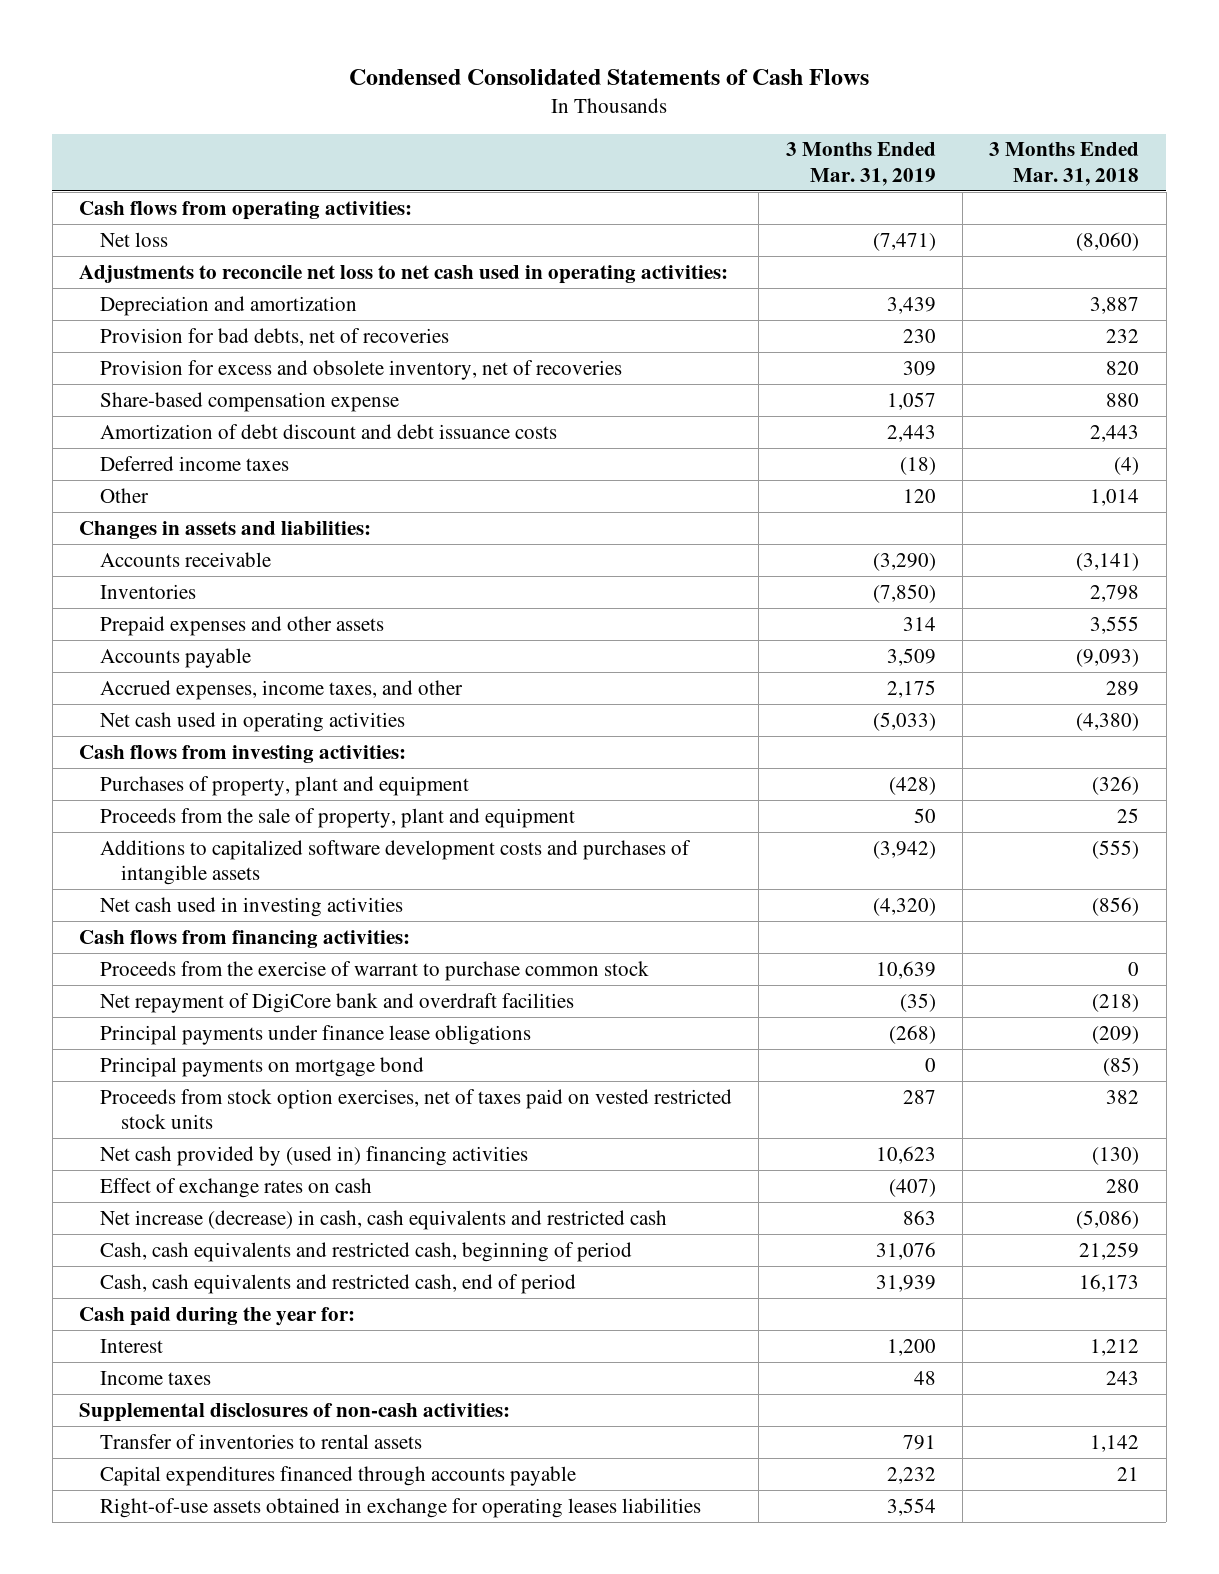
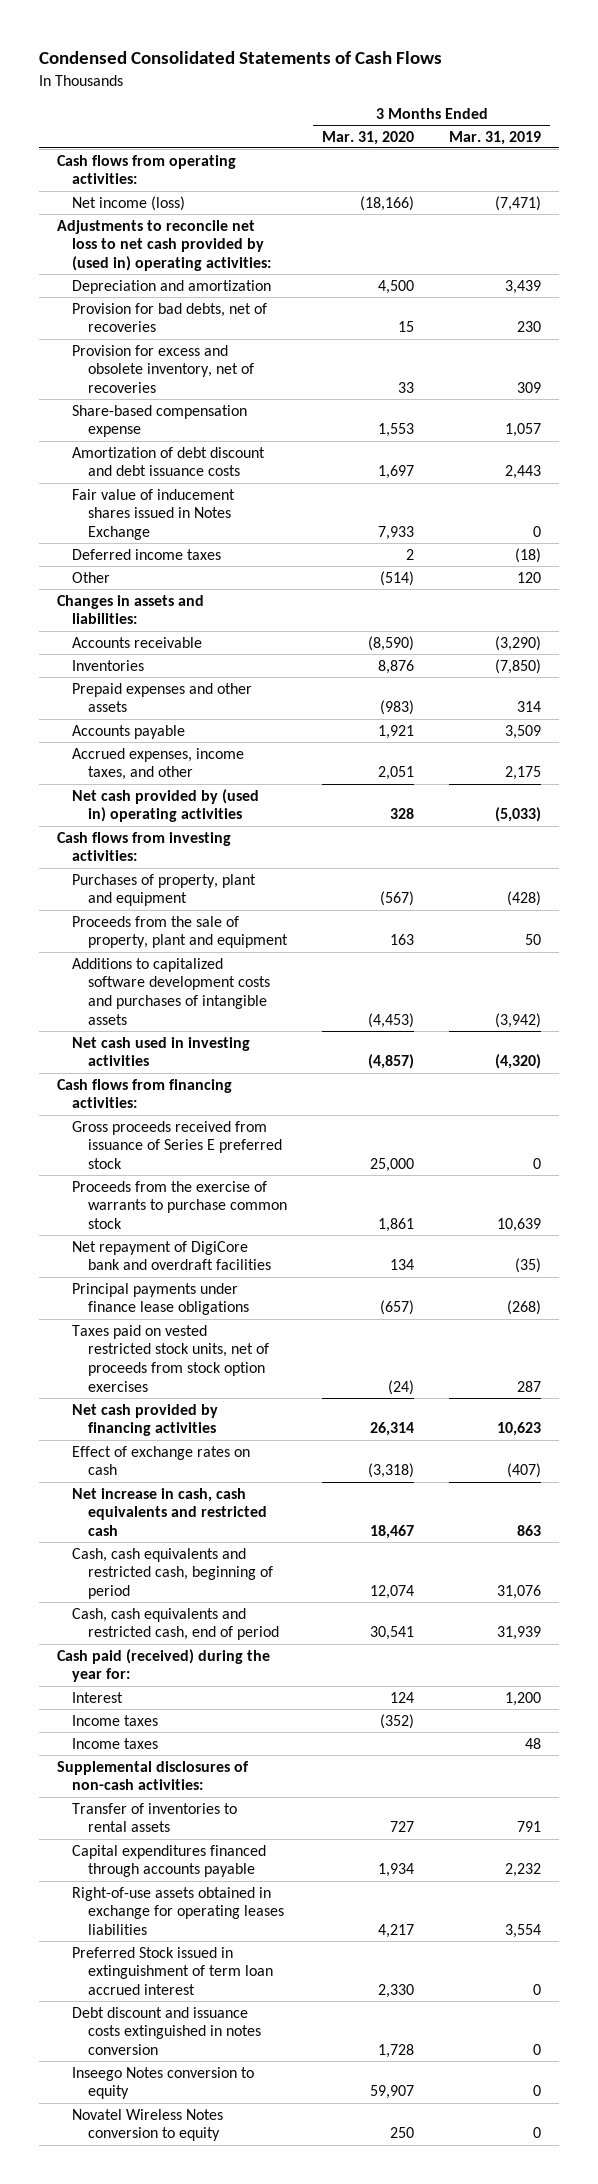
- | 3 Months Ended Mar. 31, 2019 | 3 Months Ended Mar. 31, 2018
+ | 3 Months Ended Mar. 31, 2020 | 3 Months Ended Mar. 31, 2019
- Net loss | (7,471) | (8,060)
- Adjustments to reconcile net loss to net cash used in operating activities:
+ Net income (loss) | (18,166) | (7,471)
+ Adjustments to reconcile net loss to net cash provided by (used in) operating activities:
+ Fair value of inducement shares issued in Notes Exchange | 7,933 | 0
- Net cash used in operating activities | (5,033) | (4,380)
+ Net cash provided by (used in) operating activities | 328 | (5,033)
- Proceeds from the exercise of warrant to purchase common stock | 10,639 | 0
+ Gross proceeds received from issuance of Series E preferred stock | 25,000 | 0
+ Proceeds from the exercise of warrants to purchase common stock | 1,861 | 10,639
- Principal payments on mortgage bond | 0 | (85)
- Proceeds from stock option exercises, net of taxes paid on vested restricted stock units | 287 | 382
- Net cash provided by (used in) financing activities | 10,623 | (130)
+ Taxes paid on vested restricted stock units, net of proceeds from stock option exercises | (24) | 287
+ Net cash provided by financing activities | 26,314 | 10,623
- Net increase (decrease) in cash, cash equivalents and restricted cash | 863 | (5,086)
+ Net increase in cash, cash equivalents and restricted cash | 18,467 | 863
- Cash paid during the year for:
+ Cash paid (received) during the year for:
+ Income taxes | (352) |
+ Preferred Stock issued in extinguishment of term loan accrued interest | 2,330 | 0
+ Debt discount and issuance costs extinguished in notes conversion | 1,728 | 0
+ Inseego Notes conversion to equity | 59,907 | 0
+ Novatel Wireless Notes conversion to equity | 250 | 0

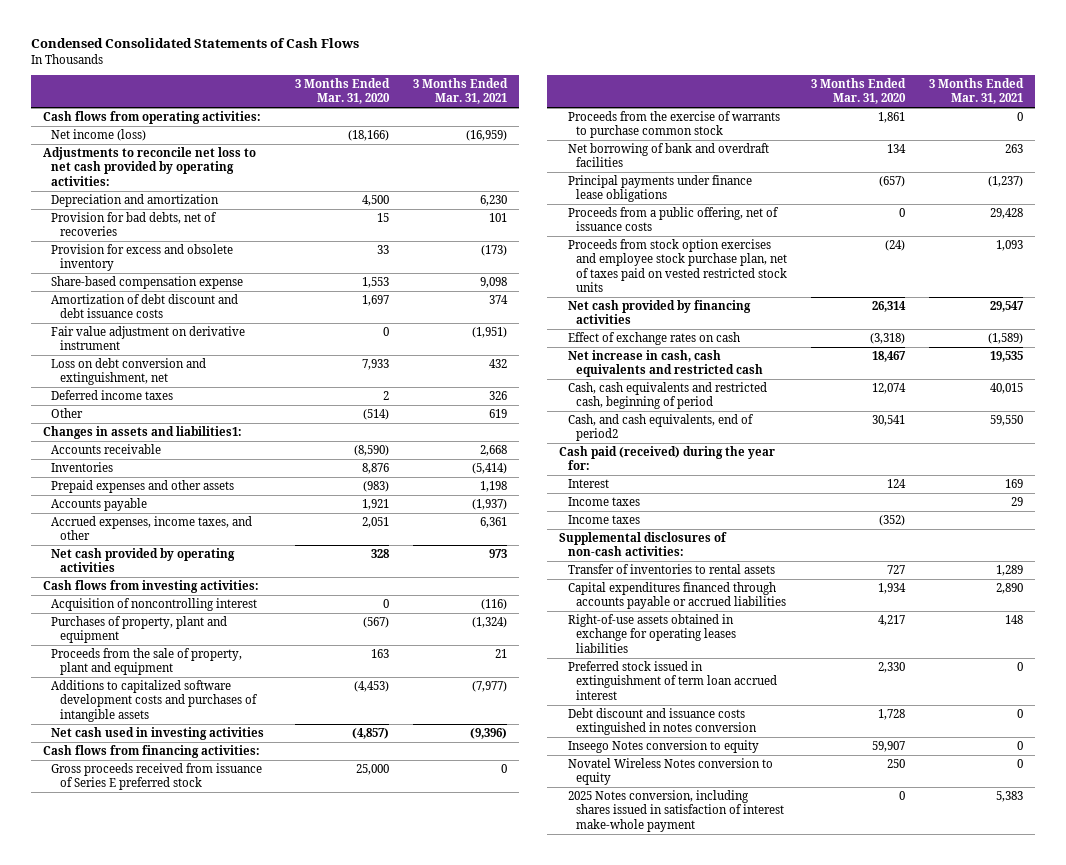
- | 3 Months Ended Mar. 31, 2020 | 3 Months Ended Mar. 31, 2019
+ | 3 Months Ended Mar. 31, 2020 | 3 Months Ended Mar. 31, 2021
- Adjustments to reconcile net loss to net cash provided by (used in) operating activities:
+ Adjustments to reconcile net loss to net cash provided by operating activities:
- Provision for excess and obsolete inventory, net of recoveries | 33 | 309
+ Provision for excess and obsolete inventory | 33 | (173)
- Fair value of inducement shares issued in Notes Exchange | 7,933 | 0
+ Fair value adjustment on derivative instrument | 0 | (1,951)
+ Loss on debt conversion and extinguishment, net | 7,933 | 432
- Changes in assets and liabilities:
+ Changes in assets and liabilities1:
- Net cash provided by (used in) operating activities | 328 | (5,033)
+ Net cash provided by operating activities | 328 | 973
+ Acquisition of noncontrolling interest | 0 | (116)
- Net repayment of DigiCore bank and overdraft facilities | 134 | (35)
+ Net borrowing of bank and overdraft facilities | 134 | 263
- Taxes paid on vested restricted stock units, net of proceeds from stock option exercises | (24) | 287
+ Proceeds from a public offering, net of issuance costs | 0 | 29,428
+ Proceeds from stock option exercises and employee stock purchase plan, net of taxes paid on vested restricted stock units | (24) | 1,093
- Cash, cash equivalents and restricted cash, end of period | 30,541 | 31,939
+ Cash, and cash equivalents, end of period2 | 30,541 | 59,550
moved down: Income taxes | (352) |
- Capital expenditures financed through accounts payable | 1,934 | 2,232
+ Capital expenditures financed through accounts payable or accrued liabilities | 1,934 | 2,890
- Preferred Stock issued in extinguishment of term loan accrued interest | 2,330 | 0
+ Preferred stock issued in extinguishment of term loan accrued interest | 2,330 | 0
+ 2025 Notes conversion, including shares issued in satisfaction of interest make-whole payment | 0 | 5,383

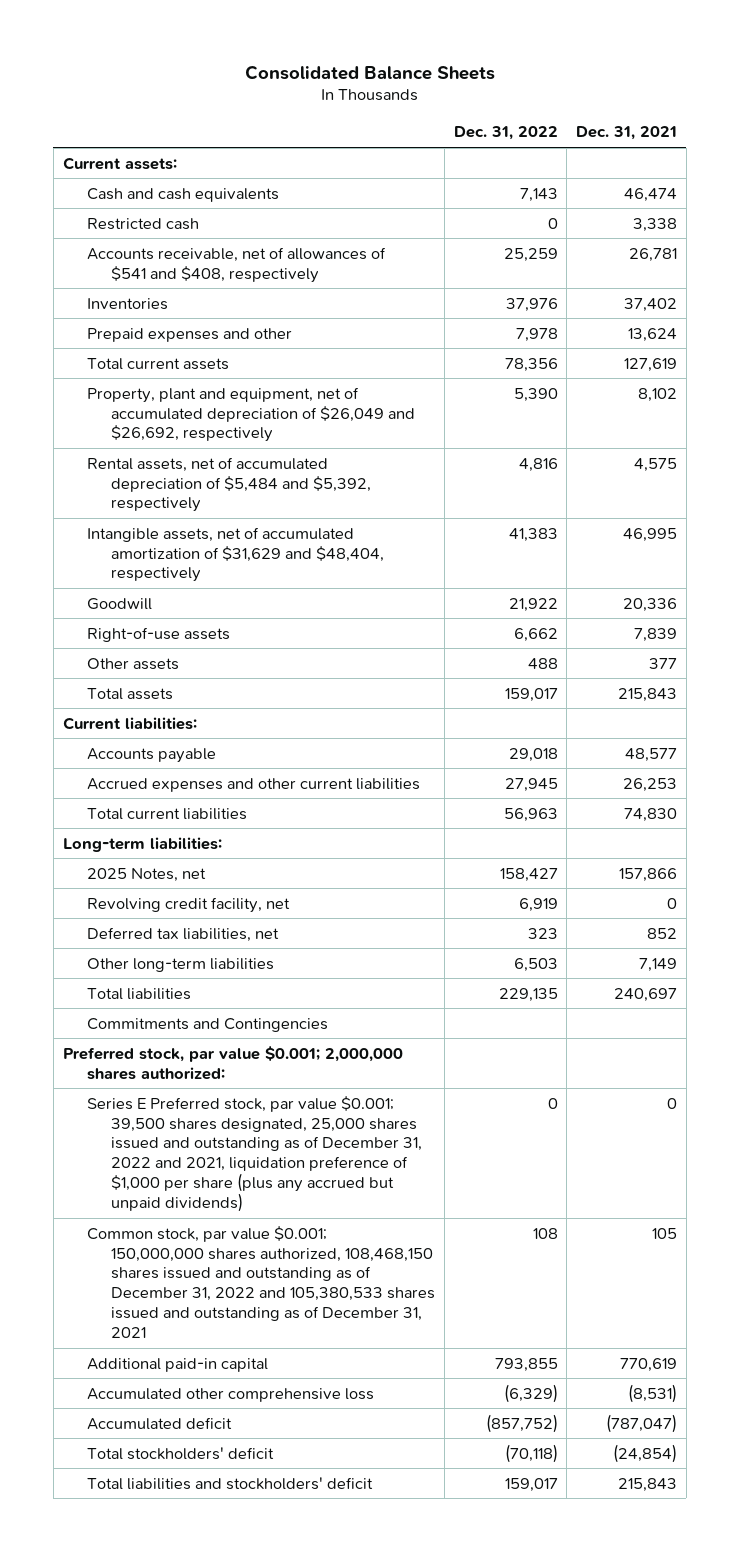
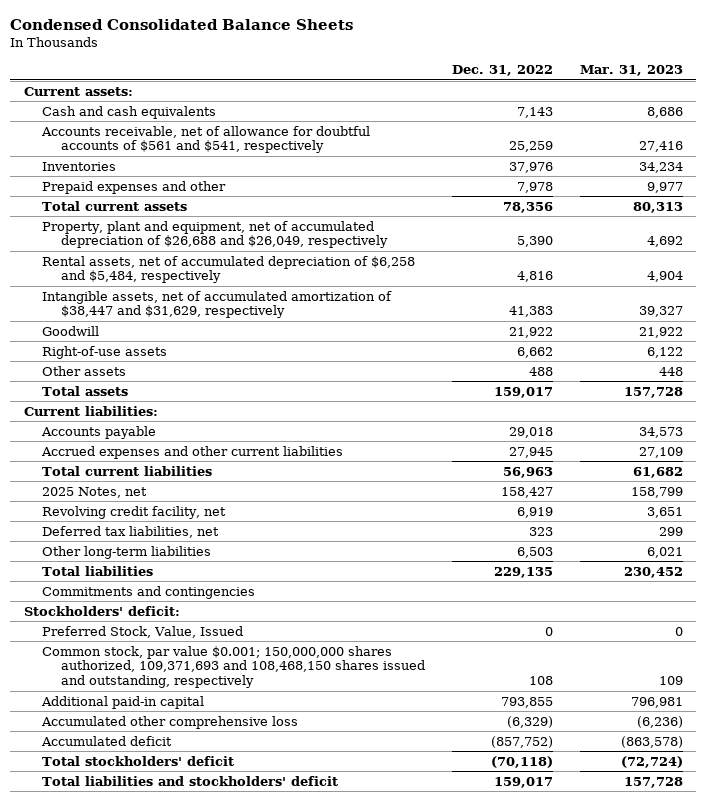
- Consolidated Balance Sheets
+ Condensed Consolidated Balance Sheets
- | Dec. 31, 2022 | Dec. 31, 2021
+ | Dec. 31, 2022 | Mar. 31, 2023
- Restricted cash | 0 | 3,338
- Accounts receivable, net of allowances of $541 and $408, respectively | 25,259 | 26,781
+ Accounts receivable, net of allowance for doubtful accounts of $561 and $541, respectively | 25,259 | 27,416
- Property, plant and equipment, net of accumulated depreciation of $26,049 and $26,692, respectively | 5,390 | 8,102
- Rental assets, net of accumulated depreciation of $5,484 and $5,392, respectively | 4,816 | 4,575
- Intangible assets, net of accumulated amortization of $31,629 and $48,404, respectively | 41,383 | 46,995
+ Property, plant and equipment, net of accumulated depreciation of $26,688 and $26,049, respectively | 5,390 | 4,692
+ Rental assets, net of accumulated depreciation of $6,258 and $5,484, respectively | 4,816 | 4,904
+ Intangible assets, net of accumulated amortization of $38,447 and $31,629, respectively | 41,383 | 39,327
- Long-term liabilities:
- Commitments and Contingencies
- Preferred stock, par value $0.001; 2,000,000 shares authorized:
- Series E Preferred stock, par value $0.001; 39,500 shares designated, 25,000 shares issued and outstanding as of December 31, 2022 and 2021, liquidation preference of $1,000 per share (plus any accrued but unpaid dividends) | 0 | 0
- Common stock, par value $0.001; 150,000,000 shares authorized, 108,468,150 shares issued and outstanding as of December 31, 2022 and 105,380,533 shares issued and outstanding as of December 31, 2021 | 108 | 105
+ Commitments and contingencies
+ Stockholders' deficit:
+ Preferred Stock, Value, Issued | 0 | 0
+ Common stock, par value $0.001; 150,000,000 shares authorized, 109,371,693 and 108,468,150 shares issued and outstanding, respectively | 108 | 109

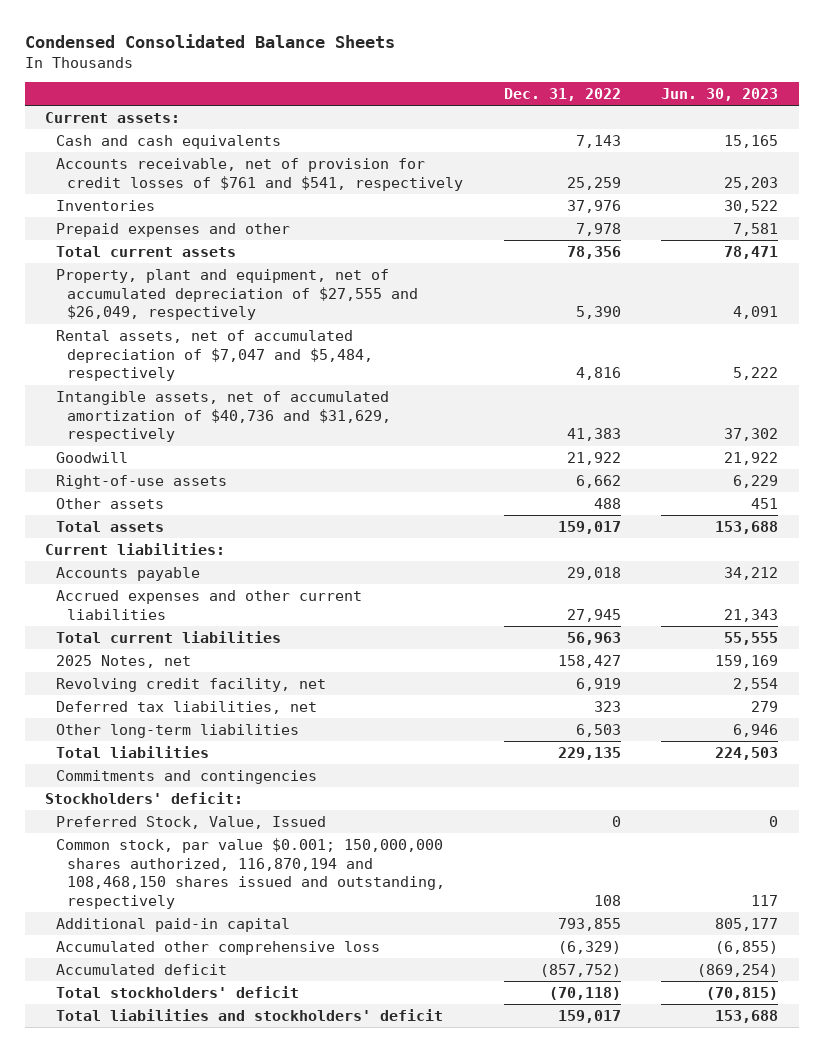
- | Dec. 31, 2022 | Mar. 31, 2023
+ | Dec. 31, 2022 | Jun. 30, 2023
- Accounts receivable, net of allowance for doubtful accounts of $561 and $541, respectively | 25,259 | 27,416
+ Accounts receivable, net of provision for credit losses of $761 and $541, respectively | 25,259 | 25,203
- Property, plant and equipment, net of accumulated depreciation of $26,688 and $26,049, respectively | 5,390 | 4,692
- Rental assets, net of accumulated depreciation of $6,258 and $5,484, respectively | 4,816 | 4,904
- Intangible assets, net of accumulated amortization of $38,447 and $31,629, respectively | 41,383 | 39,327
+ Property, plant and equipment, net of accumulated depreciation of $27,555 and $26,049, respectively | 5,390 | 4,091
+ Rental assets, net of accumulated depreciation of $7,047 and $5,484, respectively | 4,816 | 5,222
+ Intangible assets, net of accumulated amortization of $40,736 and $31,629, respectively | 41,383 | 37,302
- Common stock, par value $0.001; 150,000,000 shares authorized, 109,371,693 and 108,468,150 shares issued and outstanding, respectively | 108 | 109
+ Common stock, par value $0.001; 150,000,000 shares authorized, 116,870,194 and 108,468,150 shares issued and outstanding, respectively | 108 | 117

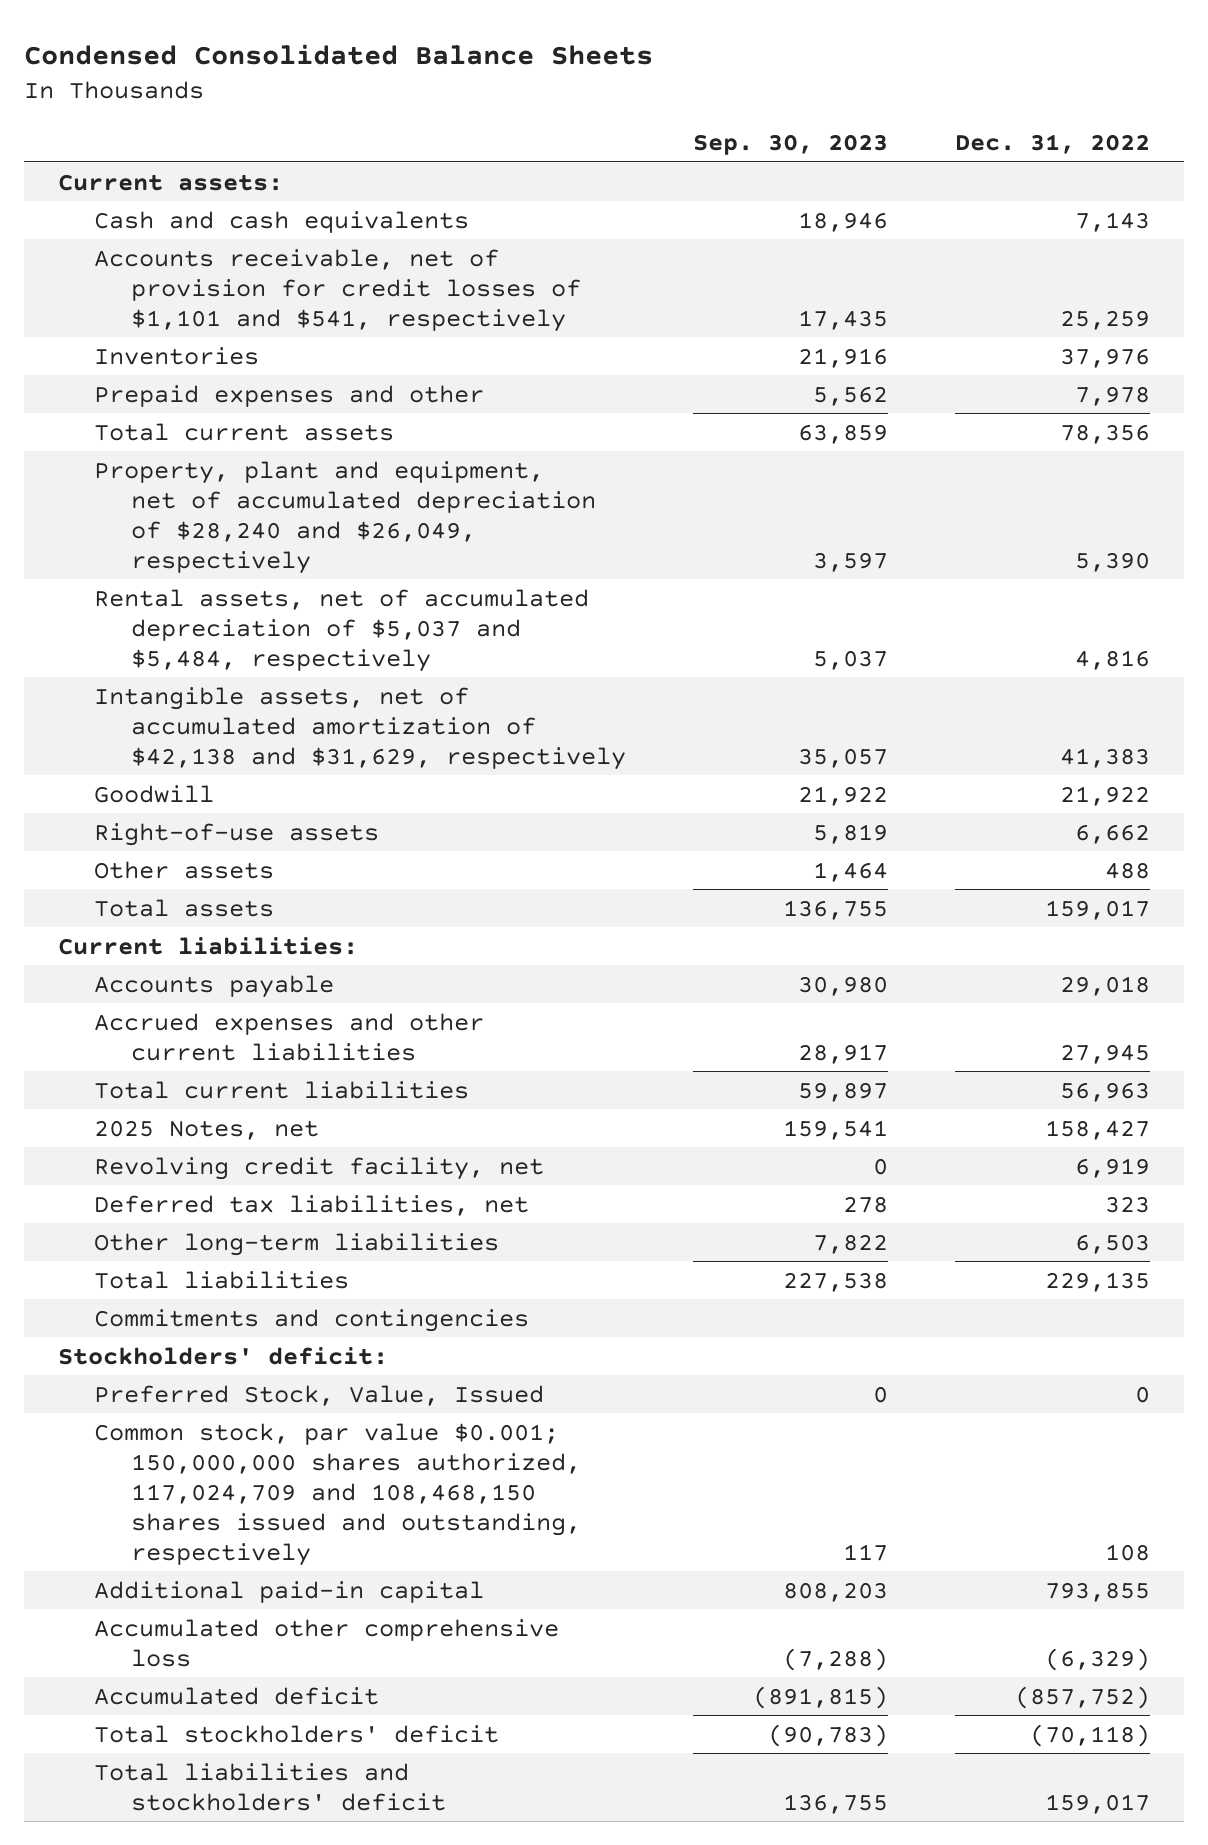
- | Dec. 31, 2022 | Jun. 30, 2023
+ | Sep. 30, 2023 | Dec. 31, 2022
- Accounts receivable, net of provision for credit losses of $761 and $541, respectively | 25,259 | 25,203
+ Accounts receivable, net of provision for credit losses of $1,101 and $541, respectively | 17,435 | 25,259
- Property, plant and equipment, net of accumulated depreciation of $27,555 and $26,049, respectively | 5,390 | 4,091
- Rental assets, net of accumulated depreciation of $7,047 and $5,484, respectively | 4,816 | 5,222
- Intangible assets, net of accumulated amortization of $40,736 and $31,629, respectively | 41,383 | 37,302
+ Property, plant and equipment, net of accumulated depreciation of $28,240 and $26,049, respectively | 3,597 | 5,390
+ Rental assets, net of accumulated depreciation of $5,037 and $5,484, respectively | 5,037 | 4,816
+ Intangible assets, net of accumulated amortization of $42,138 and $31,629, respectively | 35,057 | 41,383
- Common stock, par value $0.001; 150,000,000 shares authorized, 116,870,194 and 108,468,150 shares issued and outstanding, respectively | 108 | 117
+ Common stock, par value $0.001; 150,000,000 shares authorized, 117,024,709 and 108,468,150 shares issued and outstanding, respectively | 117 | 108

